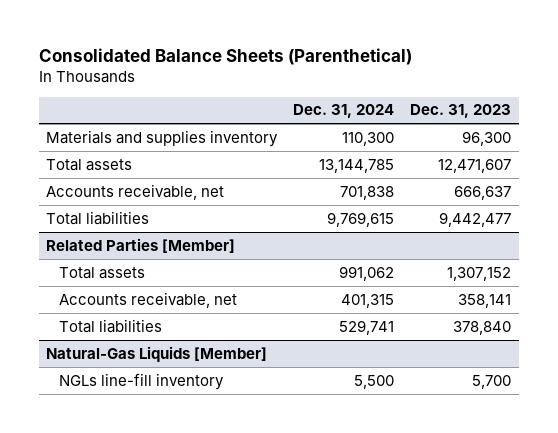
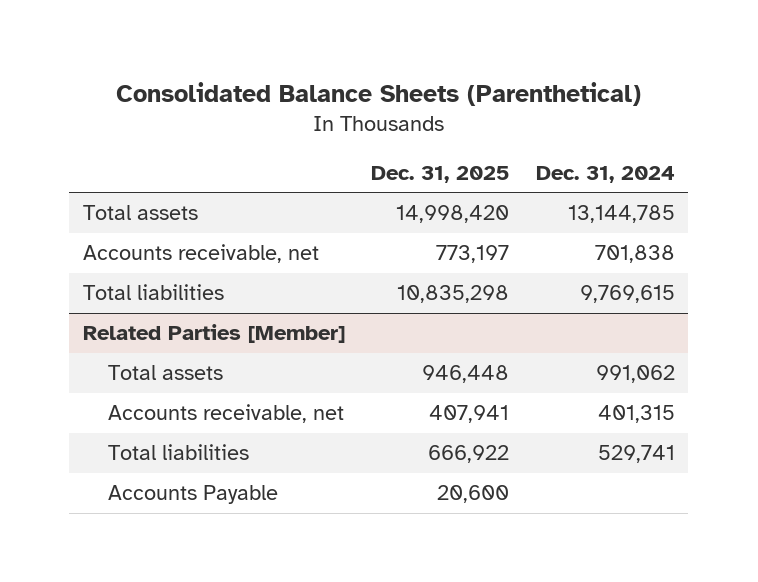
- | Dec. 31, 2024 | Dec. 31, 2023
+ | Dec. 31, 2025 | Dec. 31, 2024
- Materials and supplies inventory | 110,300 | 96,300
- Natural-Gas Liquids [Member]
- NGLs line-fill inventory | 5,500 | 5,700
@ Related Parties [Member]
+ Accounts Payable | 20,600 |

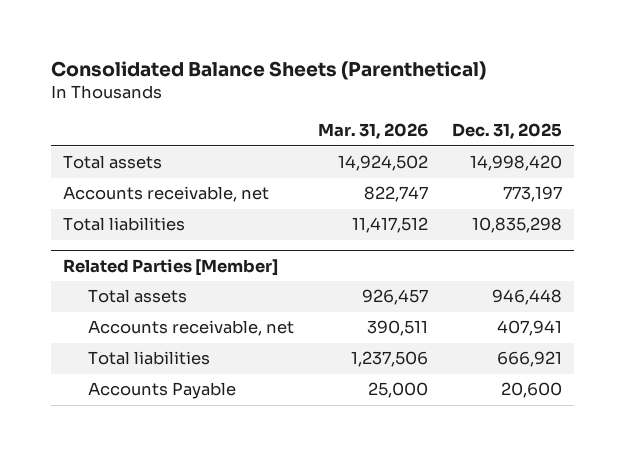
- | Dec. 31, 2025 | Dec. 31, 2024
+ | Mar. 31, 2026 | Dec. 31, 2025
@ Related Parties [Member]
- Total liabilities | 666,922 | 529,741
+ Total liabilities | 1,237,506 | 666,921

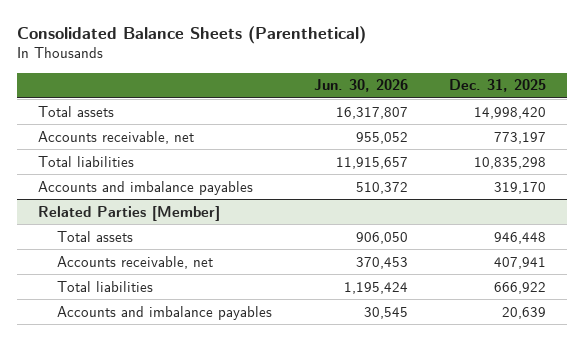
- | Mar. 31, 2026 | Dec. 31, 2025
+ | Jun. 30, 2026 | Dec. 31, 2025
+ Accounts and imbalance payables | 510,372 | 319,170
@ Related Parties [Member]
- Total liabilities | 1,237,506 | 666,921
- Accounts Payable | 25,000 | 20,600
+ Total liabilities | 1,195,424 | 666,922
+ Accounts and imbalance payables | 30,545 | 20,639

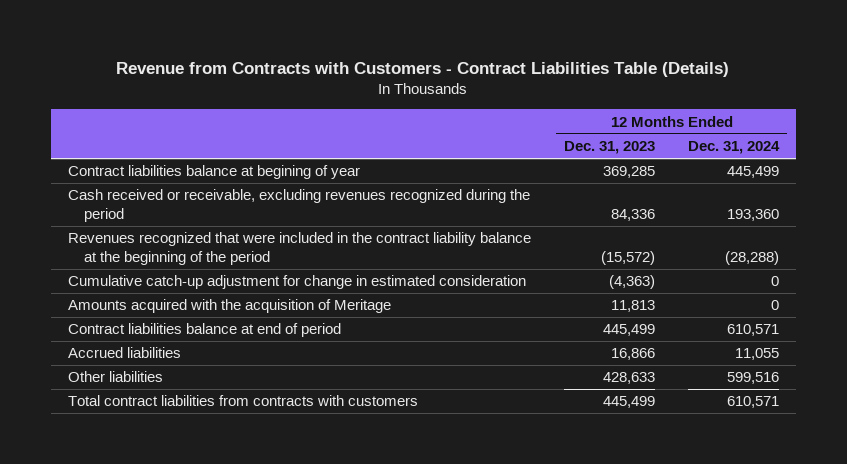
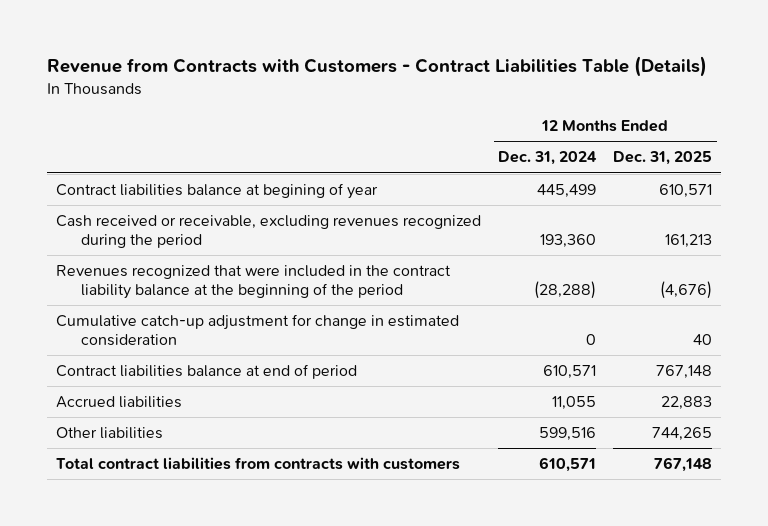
- | 12 Months Ended Dec. 31, 2023 | 12 Months Ended Dec. 31, 2024
+ | 12 Months Ended Dec. 31, 2024 | 12 Months Ended Dec. 31, 2025
- Amounts acquired with the acquisition of Meritage | 11,813 | 0

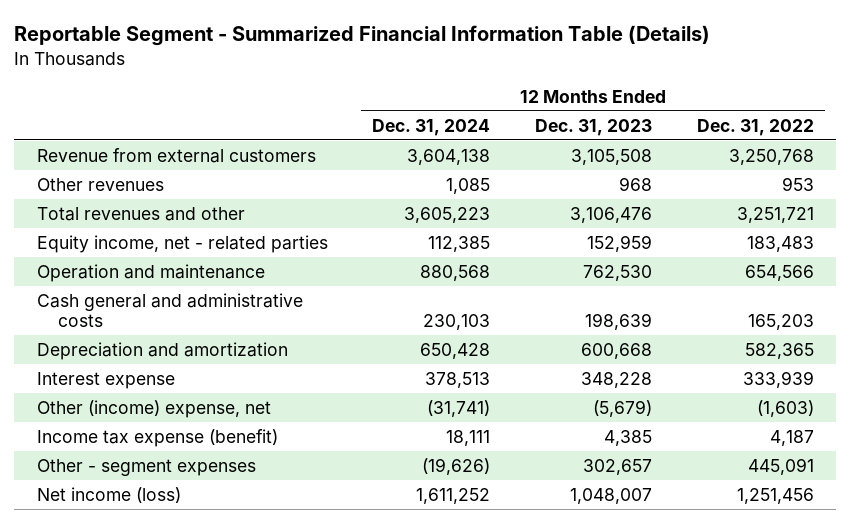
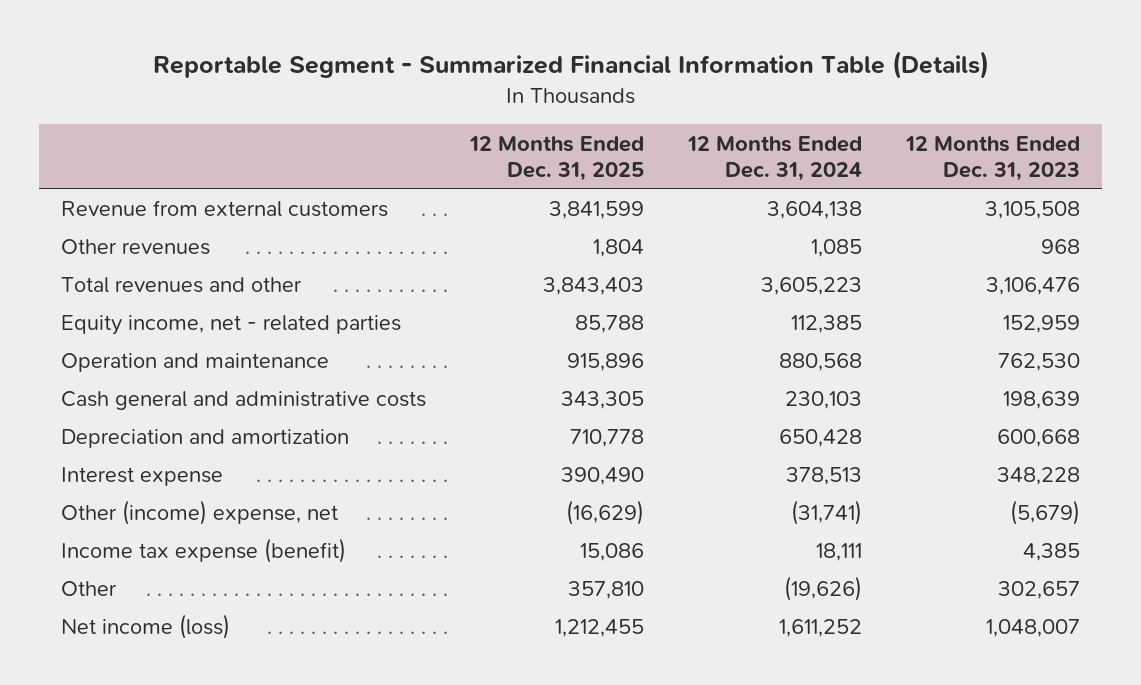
- | 12 Months Ended Dec. 31, 2024 | 12 Months Ended Dec. 31, 2023 | 12 Months Ended Dec. 31, 2022
+ | 12 Months Ended Dec. 31, 2025 | 12 Months Ended Dec. 31, 2024 | 12 Months Ended Dec. 31, 2023
- Other - segment expenses | (19,626) | 302,657 | 445,091
+ Other | 357,810 | (19,626) | 302,657

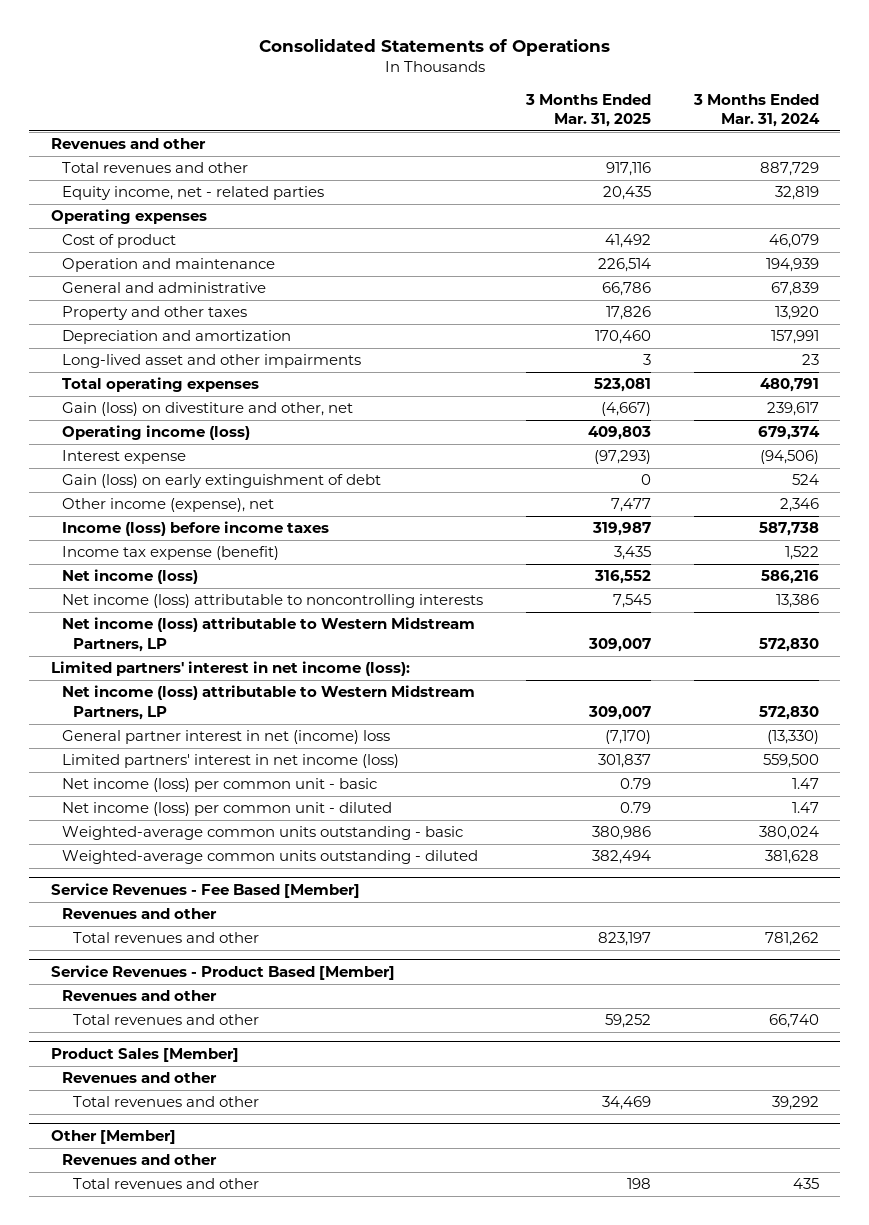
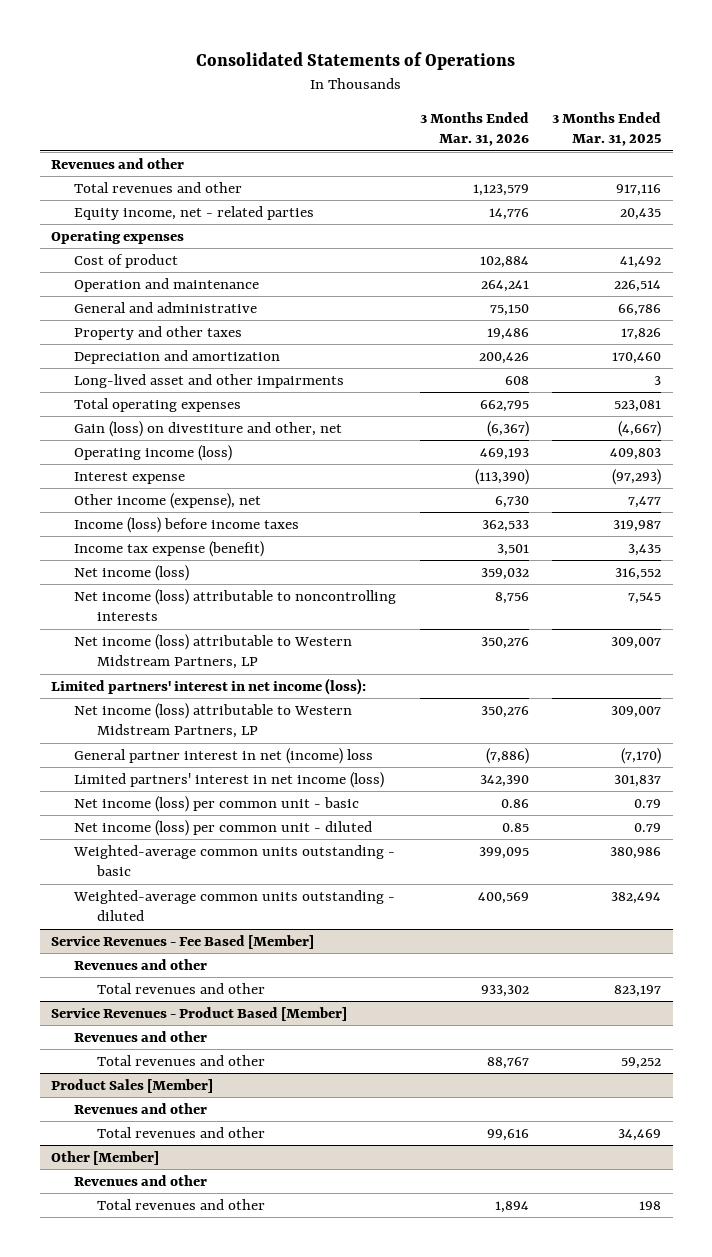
- | 3 Months Ended Mar. 31, 2025 | 3 Months Ended Mar. 31, 2024
+ | 3 Months Ended Mar. 31, 2026 | 3 Months Ended Mar. 31, 2025
- Gain (loss) on early extinguishment of debt | 0 | 524

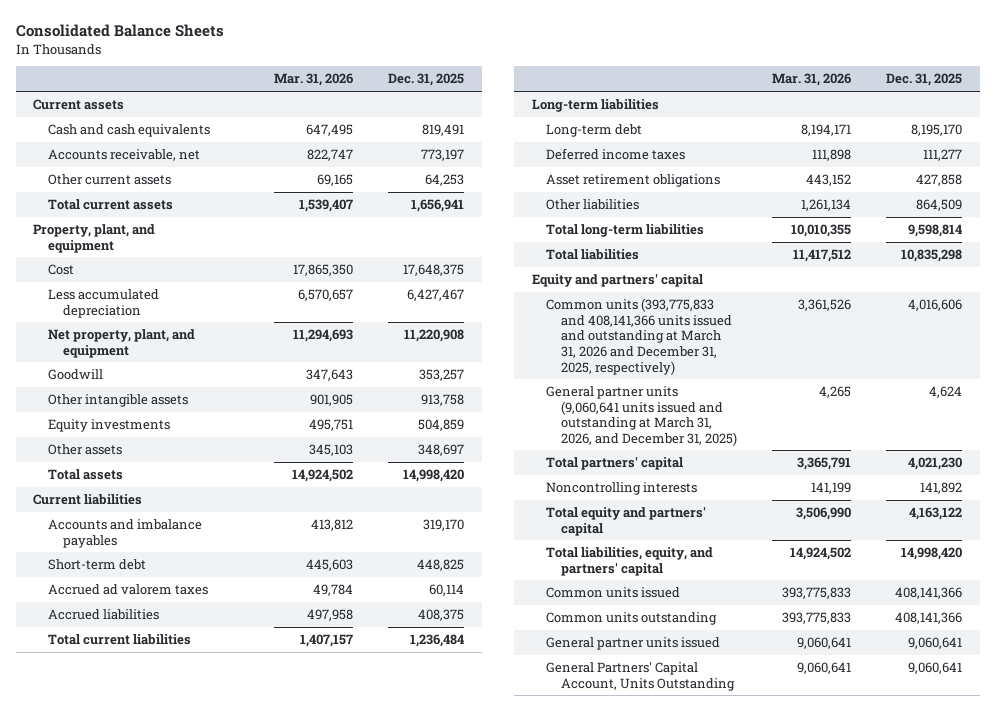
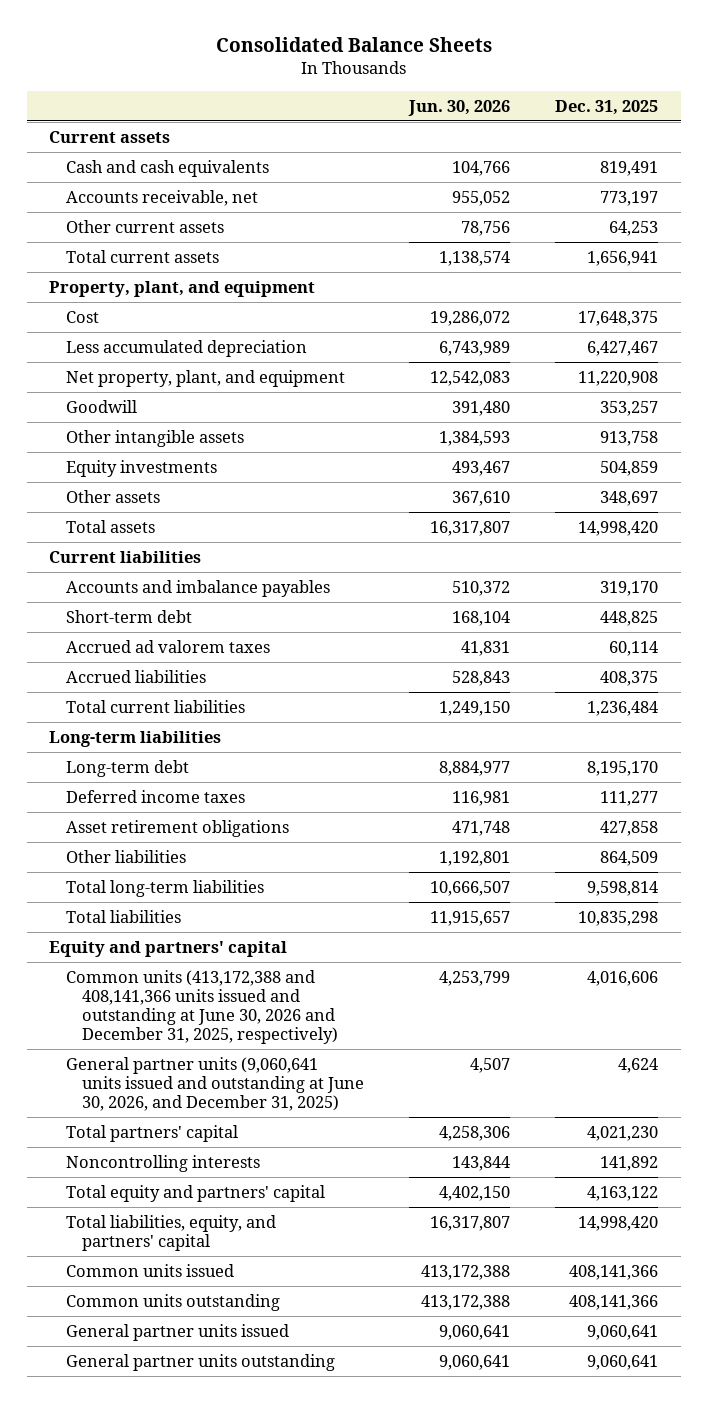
- | Mar. 31, 2026 | Dec. 31, 2025
+ | Jun. 30, 2026 | Dec. 31, 2025
- Common units (393,775,833 and 408,141,366 units issued and outstanding at March 31, 2026 and December 31, 2025, respectively) | 3,361,526 | 4,016,606
- General partner units (9,060,641 units issued and outstanding at March 31, 2026, and December 31, 2025) | 4,265 | 4,624
+ Common units (413,172,388 and 408,141,366 units issued and outstanding at June 30, 2026 and December 31, 2025, respectively) | 4,253,799 | 4,016,606
+ General partner units (9,060,641 units issued and outstanding at June 30, 2026, and December 31, 2025) | 4,507 | 4,624
- General Partners' Capital Account, Units Outstanding | 9,060,641 | 9,060,641
+ General partner units outstanding | 9,060,641 | 9,060,641

